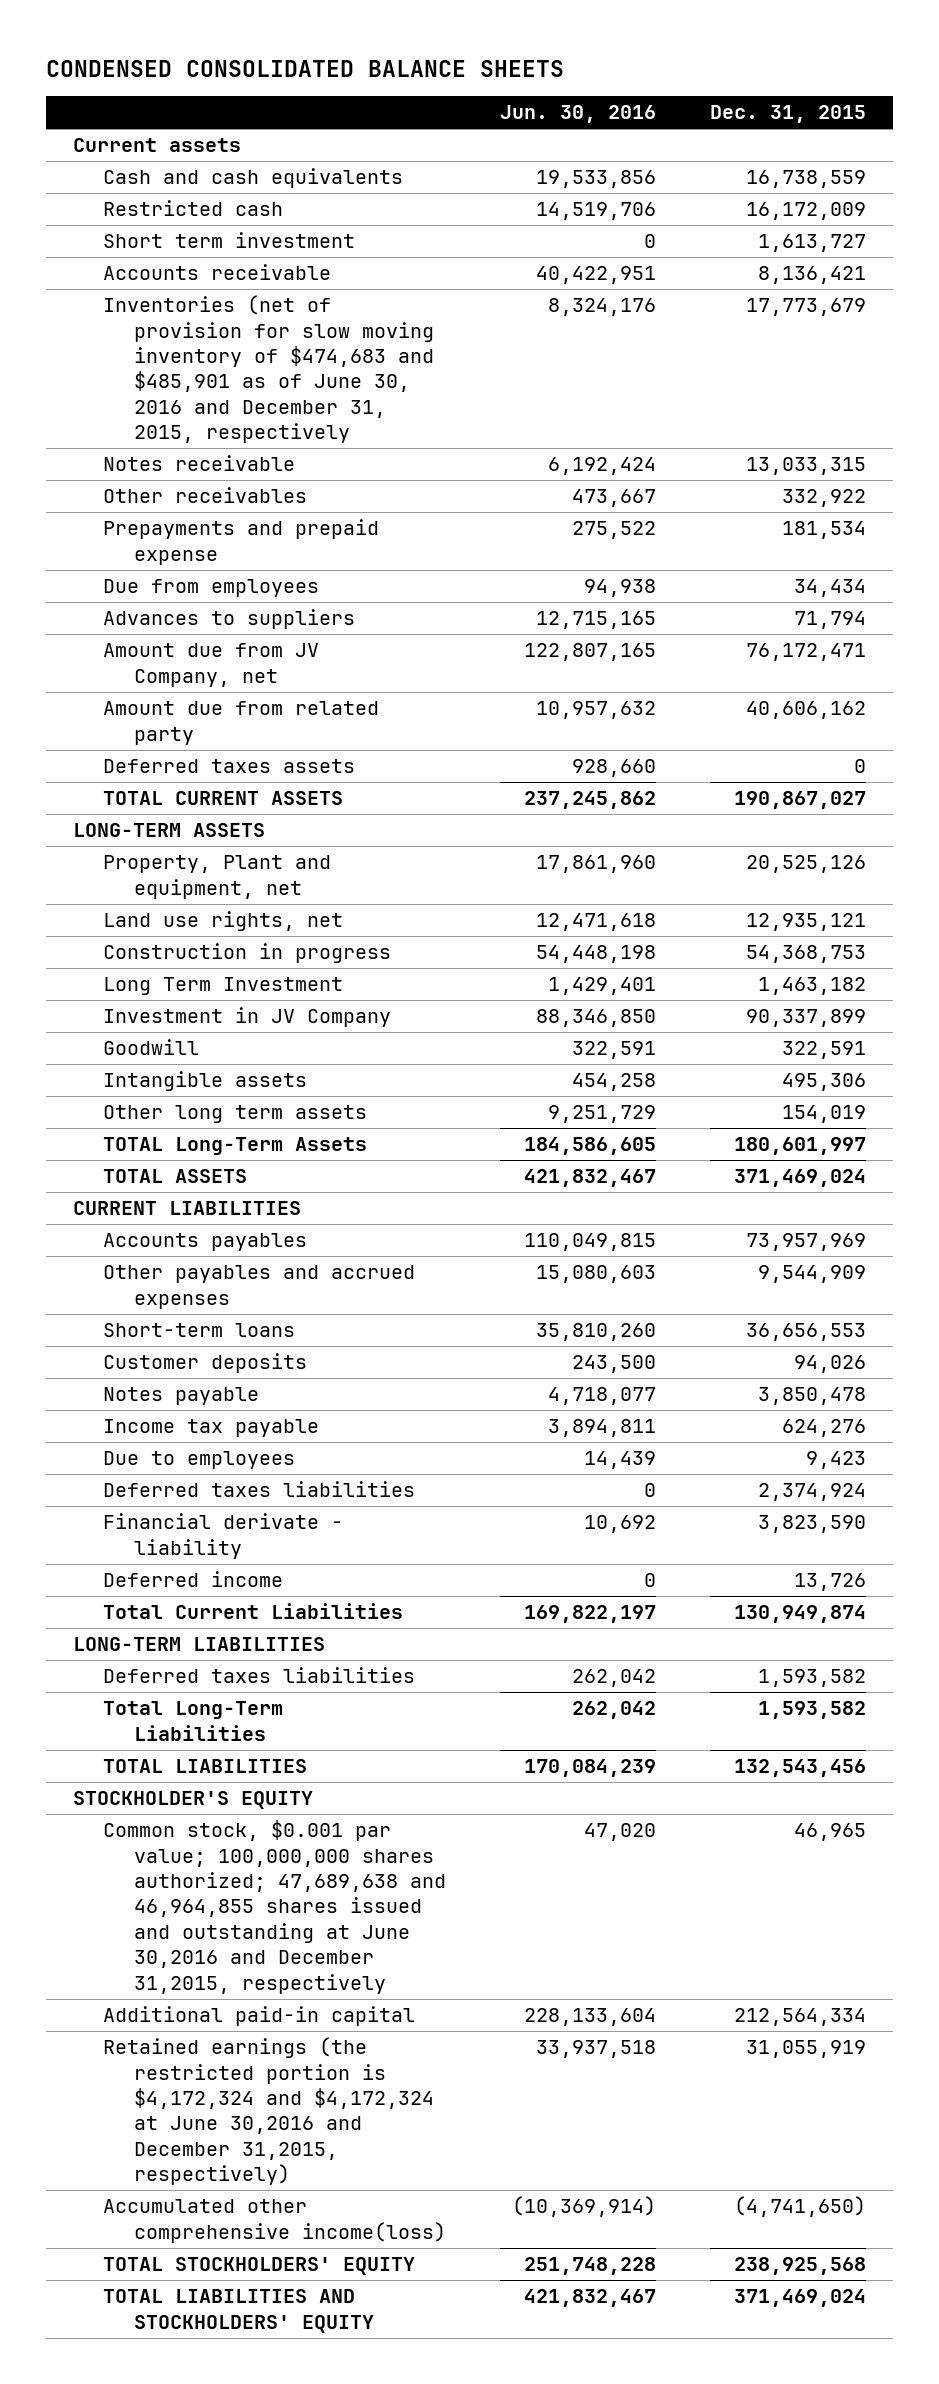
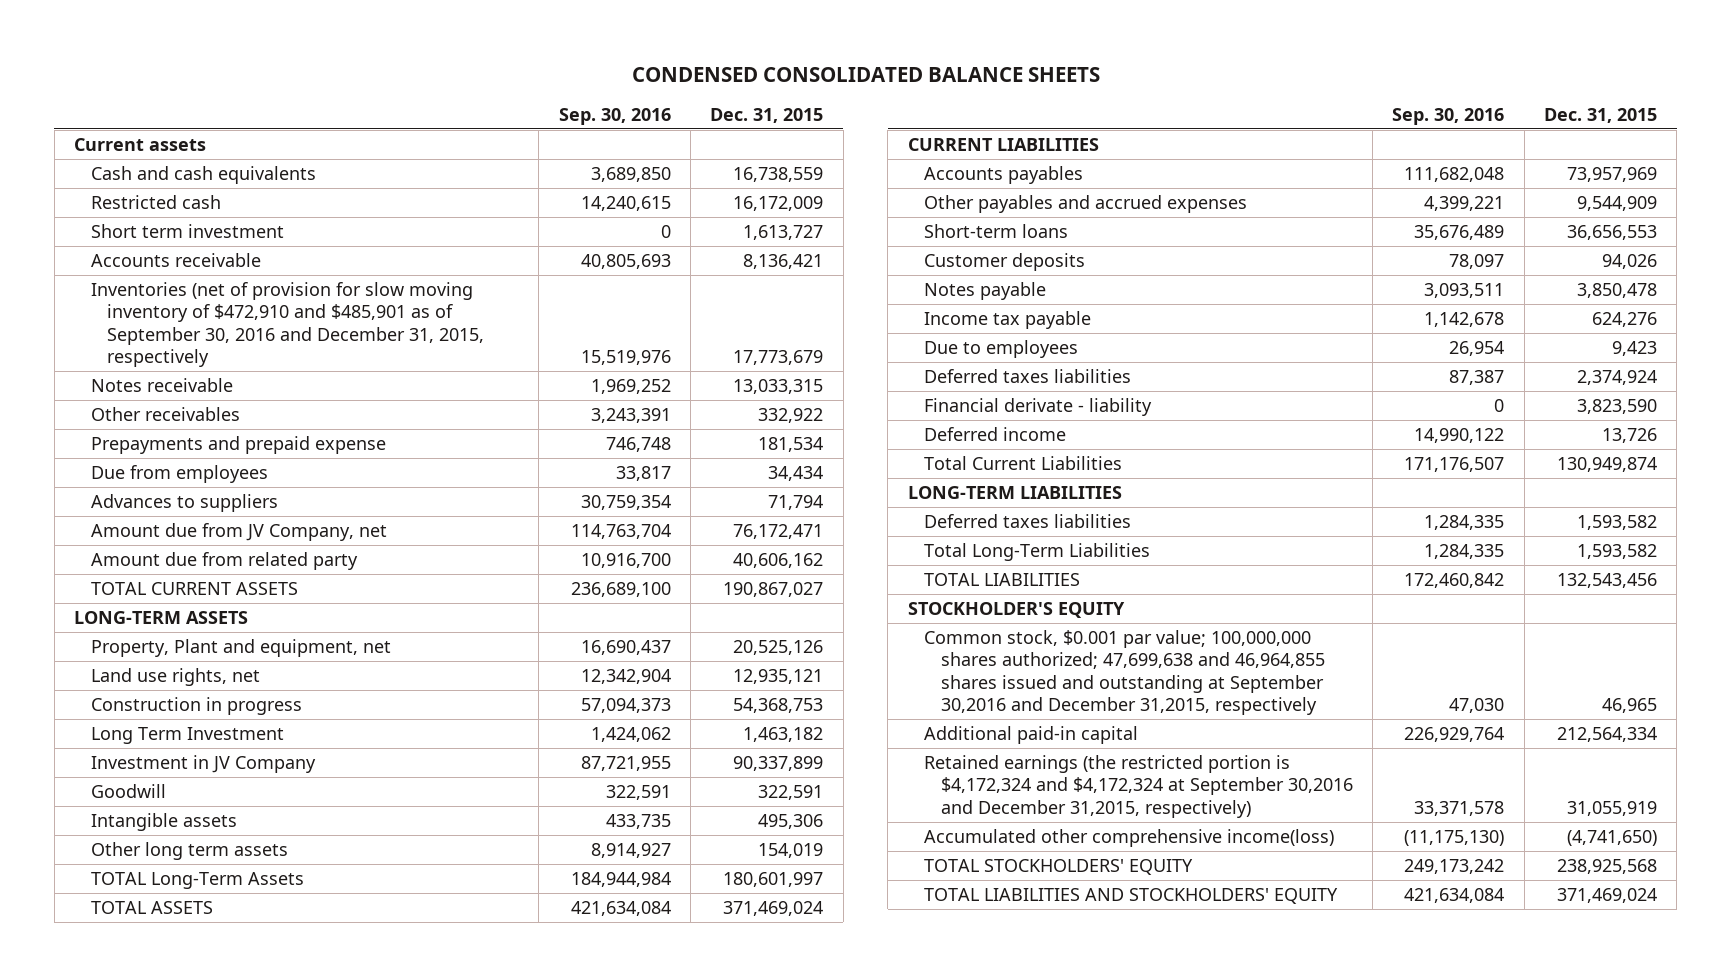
- | Jun. 30, 2016 | Dec. 31, 2015
+ | Sep. 30, 2016 | Dec. 31, 2015
- Inventories (net of provision for slow moving inventory of $474,683 and $485,901 as of June 30, 2016 and December 31, 2015, respectively | 8,324,176 | 17,773,679
+ Inventories (net of provision for slow moving inventory of $472,910 and $485,901 as of September 30, 2016 and December 31, 2015, respectively | 15,519,976 | 17,773,679
- Deferred taxes assets | 928,660 | 0
- Common stock, $0.001 par value; 100,000,000 shares authorized; 47,689,638 and 46,964,855 shares issued and outstanding at June 30,2016 and December 31,2015, respectively | 47,020 | 46,965
+ Common stock, $0.001 par value; 100,000,000 shares authorized; 47,699,638 and 46,964,855 shares issued and outstanding at September 30,2016 and December 31,2015, respectively | 47,030 | 46,965
- Retained earnings (the restricted portion is $4,172,324 and $4,172,324 at June 30,2016 and December 31,2015, respectively) | 33,937,518 | 31,055,919
+ Retained earnings (the restricted portion is $4,172,324 and $4,172,324 at September 30,2016 and December 31,2015, respectively) | 33,371,578 | 31,055,919

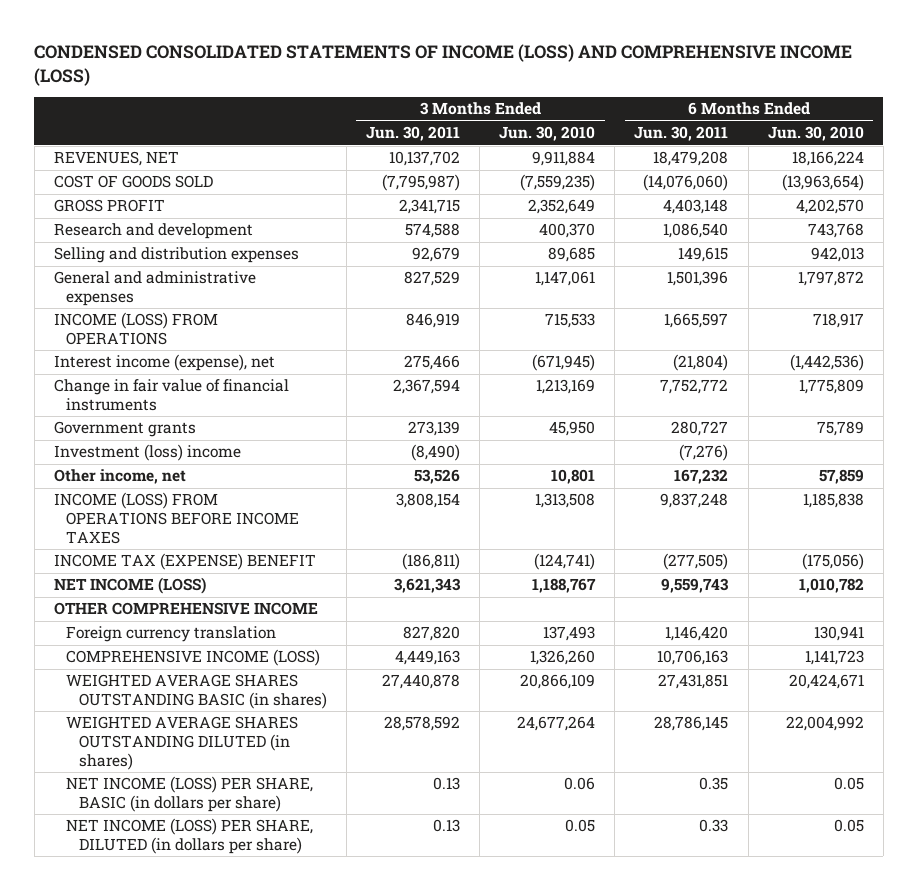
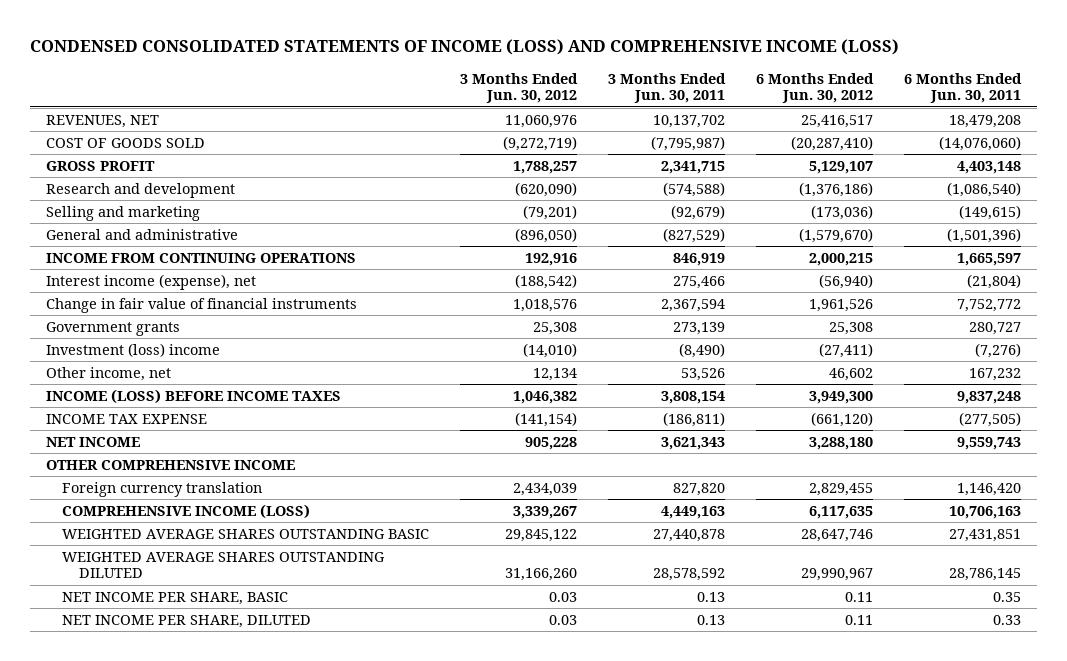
- | 3 Months Ended Jun. 30, 2011 | 3 Months Ended Jun. 30, 2010 | 6 Months Ended Jun. 30, 2011 | 6 Months Ended Jun. 30, 2010
+ | 3 Months Ended Jun. 30, 2012 | 3 Months Ended Jun. 30, 2011 | 6 Months Ended Jun. 30, 2012 | 6 Months Ended Jun. 30, 2011
- Research and development | 574,588 | 400,370 | 1,086,540 | 743,768
- Selling and distribution expenses | 92,679 | 89,685 | 149,615 | 942,013
- General and administrative expenses | 827,529 | 1,147,061 | 1,501,396 | 1,797,872
- INCOME (LOSS) FROM OPERATIONS | 846,919 | 715,533 | 1,665,597 | 718,917
+ Research and development | (620,090) | (574,588) | (1,376,186) | (1,086,540)
+ Selling and marketing | (79,201) | (92,679) | (173,036) | (149,615)
+ General and administrative | (896,050) | (827,529) | (1,579,670) | (1,501,396)
+ INCOME FROM CONTINUING OPERATIONS | 192,916 | 846,919 | 2,000,215 | 1,665,597
- INCOME (LOSS) FROM OPERATIONS BEFORE INCOME TAXES | 3,808,154 | 1,313,508 | 9,837,248 | 1,185,838
- INCOME TAX (EXPENSE) BENEFIT | (186,811) | (124,741) | (277,505) | (175,056)
- NET INCOME (LOSS) | 3,621,343 | 1,188,767 | 9,559,743 | 1,010,782
+ INCOME (LOSS) BEFORE INCOME TAXES | 1,046,382 | 3,808,154 | 3,949,300 | 9,837,248
+ INCOME TAX EXPENSE | (141,154) | (186,811) | (661,120) | (277,505)
+ NET INCOME | 905,228 | 3,621,343 | 3,288,180 | 9,559,743
- WEIGHTED AVERAGE SHARES OUTSTANDING BASIC (in shares) | 27,440,878 | 20,866,109 | 27,431,851 | 20,424,671
- WEIGHTED AVERAGE SHARES OUTSTANDING DILUTED (in shares) | 28,578,592 | 24,677,264 | 28,786,145 | 22,004,992
- NET INCOME (LOSS) PER SHARE, BASIC (in dollars per share) | 0.13 | 0.06 | 0.35 | 0.05
- NET INCOME (LOSS) PER SHARE, DILUTED (in dollars per share) | 0.13 | 0.05 | 0.33 | 0.05
+ WEIGHTED AVERAGE SHARES OUTSTANDING BASIC | 29,845,122 | 27,440,878 | 28,647,746 | 27,431,851
+ WEIGHTED AVERAGE SHARES OUTSTANDING DILUTED | 31,166,260 | 28,578,592 | 29,990,967 | 28,786,145
+ NET INCOME PER SHARE, BASIC | 0.03 | 0.13 | 0.11 | 0.35
+ NET INCOME PER SHARE, DILUTED | 0.03 | 0.13 | 0.11 | 0.33

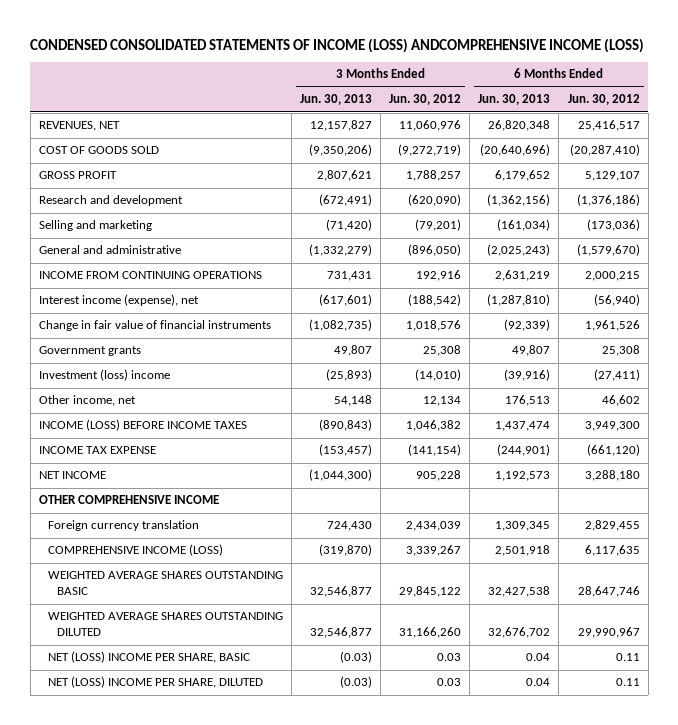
- CONDENSED CONSOLIDATED STATEMENTS OF INCOME (LOSS) AND COMPREHENSIVE INCOME (LOSS)
+ CONDENSED CONSOLIDATED STATEMENTS OF INCOME (LOSS) ANDCOMPREHENSIVE INCOME (LOSS)
- | 3 Months Ended Jun. 30, 2012 | 3 Months Ended Jun. 30, 2011 | 6 Months Ended Jun. 30, 2012 | 6 Months Ended Jun. 30, 2011
+ | 3 Months Ended Jun. 30, 2013 | 3 Months Ended Jun. 30, 2012 | 6 Months Ended Jun. 30, 2013 | 6 Months Ended Jun. 30, 2012
- NET INCOME PER SHARE, BASIC | 0.03 | 0.13 | 0.11 | 0.35
- NET INCOME PER SHARE, DILUTED | 0.03 | 0.13 | 0.11 | 0.33
+ NET (LOSS) INCOME PER SHARE, BASIC | (0.03) | 0.03 | 0.04 | 0.11
+ NET (LOSS) INCOME PER SHARE, DILUTED | (0.03) | 0.03 | 0.04 | 0.11

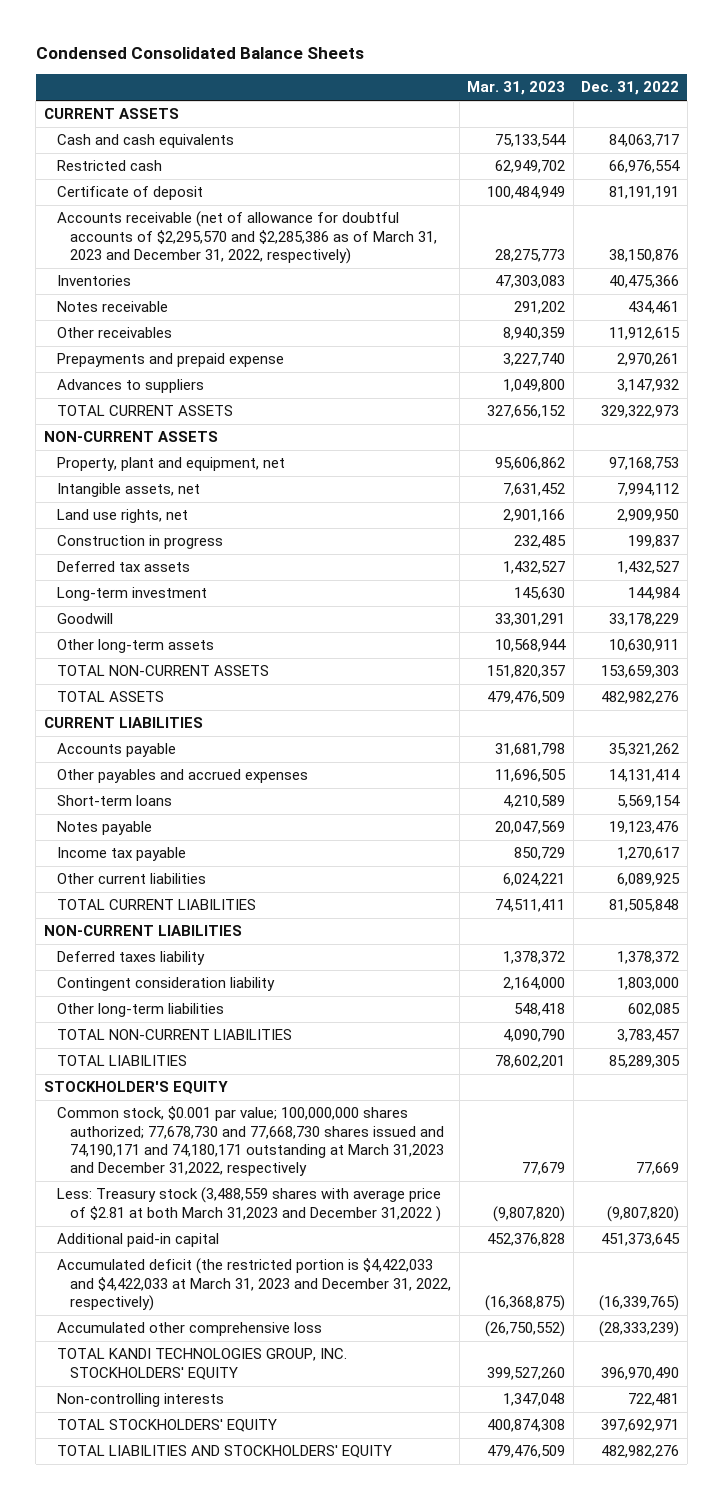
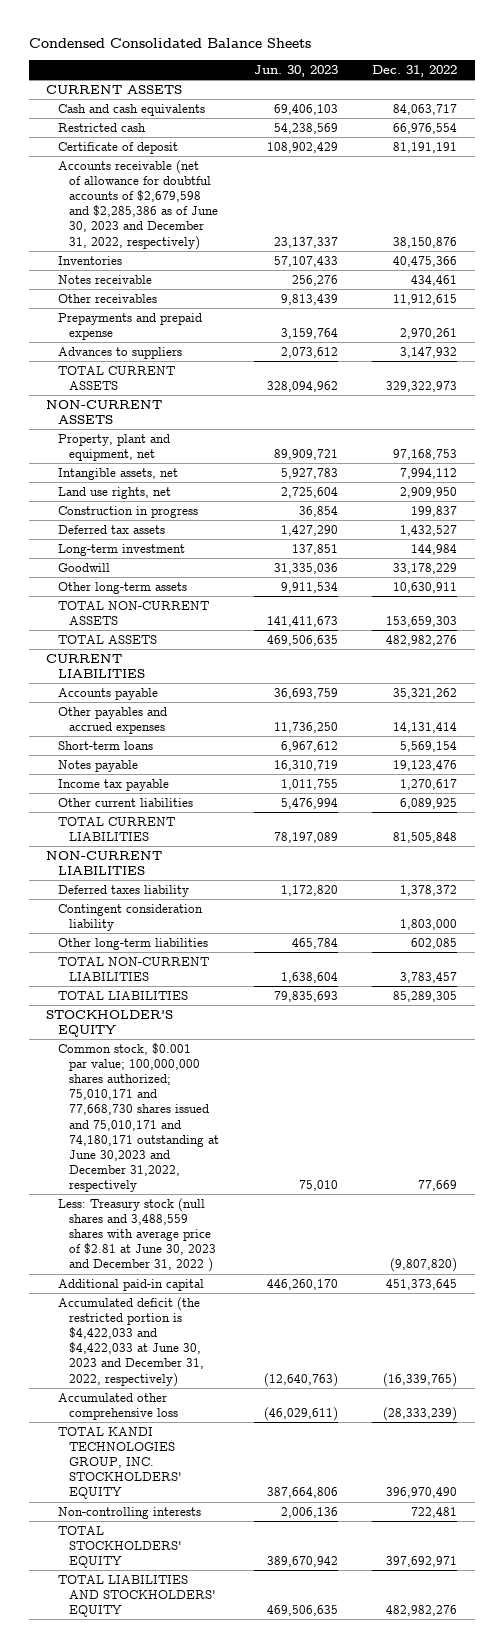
- | Mar. 31, 2023 | Dec. 31, 2022
+ | Jun. 30, 2023 | Dec. 31, 2022
- Accounts receivable (net of allowance for doubtful accounts of $2,295,570 and $2,285,386 as of March 31, 2023 and December 31, 2022, respectively) | 28,275,773 | 38,150,876
+ Accounts receivable (net of allowance for doubtful accounts of $2,679,598 and $2,285,386 as of June 30, 2023 and December 31, 2022, respectively) | 23,137,337 | 38,150,876
- Common stock, $0.001 par value; 100,000,000 shares authorized; 77,678,730 and 77,668,730 shares issued and 74,190,171 and 74,180,171 outstanding at March 31,2023 and December 31,2022, respectively | 77,679 | 77,669
- Less: Treasury stock (3,488,559 shares with average price of $2.81 at both March 31,2023 and December 31,2022 ) | (9,807,820) | (9,807,820)
+ Common stock, $0.001 par value; 100,000,000 shares authorized; 75,010,171 and 77,668,730 shares issued and 75,010,171 and 74,180,171 outstanding at June 30,2023 and December 31,2022, respectively | 75,010 | 77,669
+ Less: Treasury stock (null shares and 3,488,559 shares with average price of $2.81 at June 30, 2023 and December 31, 2022 ) | | (9,807,820)
- Accumulated deficit (the restricted portion is $4,422,033 and $4,422,033 at March 31, 2023 and December 31, 2022, respectively) | (16,368,875) | (16,339,765)
+ Accumulated deficit (the restricted portion is $4,422,033 and $4,422,033 at June 30, 2023 and December 31, 2022, respectively) | (12,640,763) | (16,339,765)

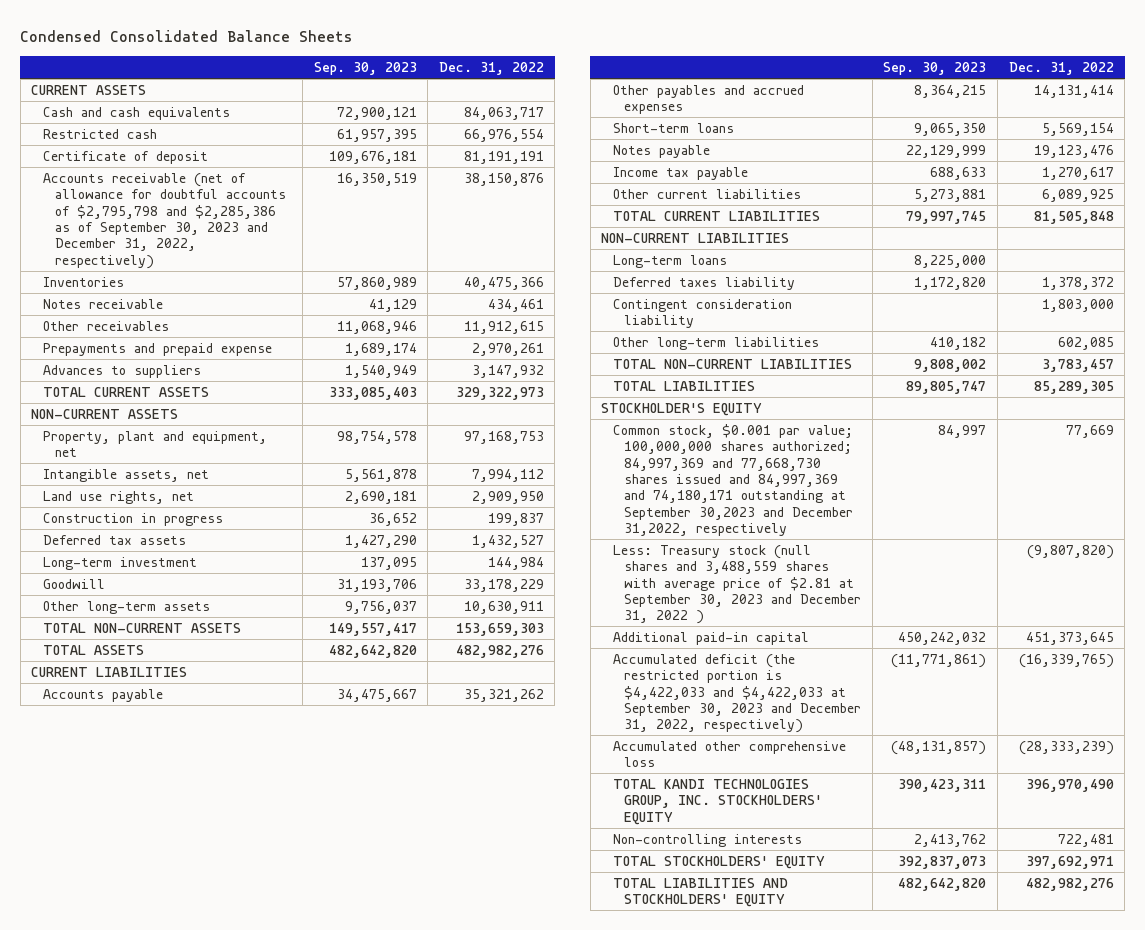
- | Jun. 30, 2023 | Dec. 31, 2022
+ | Sep. 30, 2023 | Dec. 31, 2022
- Accounts receivable (net of allowance for doubtful accounts of $2,679,598 and $2,285,386 as of June 30, 2023 and December 31, 2022, respectively) | 23,137,337 | 38,150,876
+ Accounts receivable (net of allowance for doubtful accounts of $2,795,798 and $2,285,386 as of September 30, 2023 and December 31, 2022, respectively) | 16,350,519 | 38,150,876
+ Long-term loans | 8,225,000 |
- Common stock, $0.001 par value; 100,000,000 shares authorized; 75,010,171 and 77,668,730 shares issued and 75,010,171 and 74,180,171 outstanding at June 30,2023 and December 31,2022, respectively | 75,010 | 77,669
- Less: Treasury stock (null shares and 3,488,559 shares with average price of $2.81 at June 30, 2023 and December 31, 2022 ) | | (9,807,820)
+ Common stock, $0.001 par value; 100,000,000 shares authorized; 84,997,369 and 77,668,730 shares issued and 84,997,369 and 74,180,171 outstanding at September 30,2023 and December 31,2022, respectively | 84,997 | 77,669
+ Less: Treasury stock (null shares and 3,488,559 shares with average price of $2.81 at September 30, 2023 and December 31, 2022 ) | | (9,807,820)
- Accumulated deficit (the restricted portion is $4,422,033 and $4,422,033 at June 30, 2023 and December 31, 2022, respectively) | (12,640,763) | (16,339,765)
+ Accumulated deficit (the restricted portion is $4,422,033 and $4,422,033 at September 30, 2023 and December 31, 2022, respectively) | (11,771,861) | (16,339,765)

